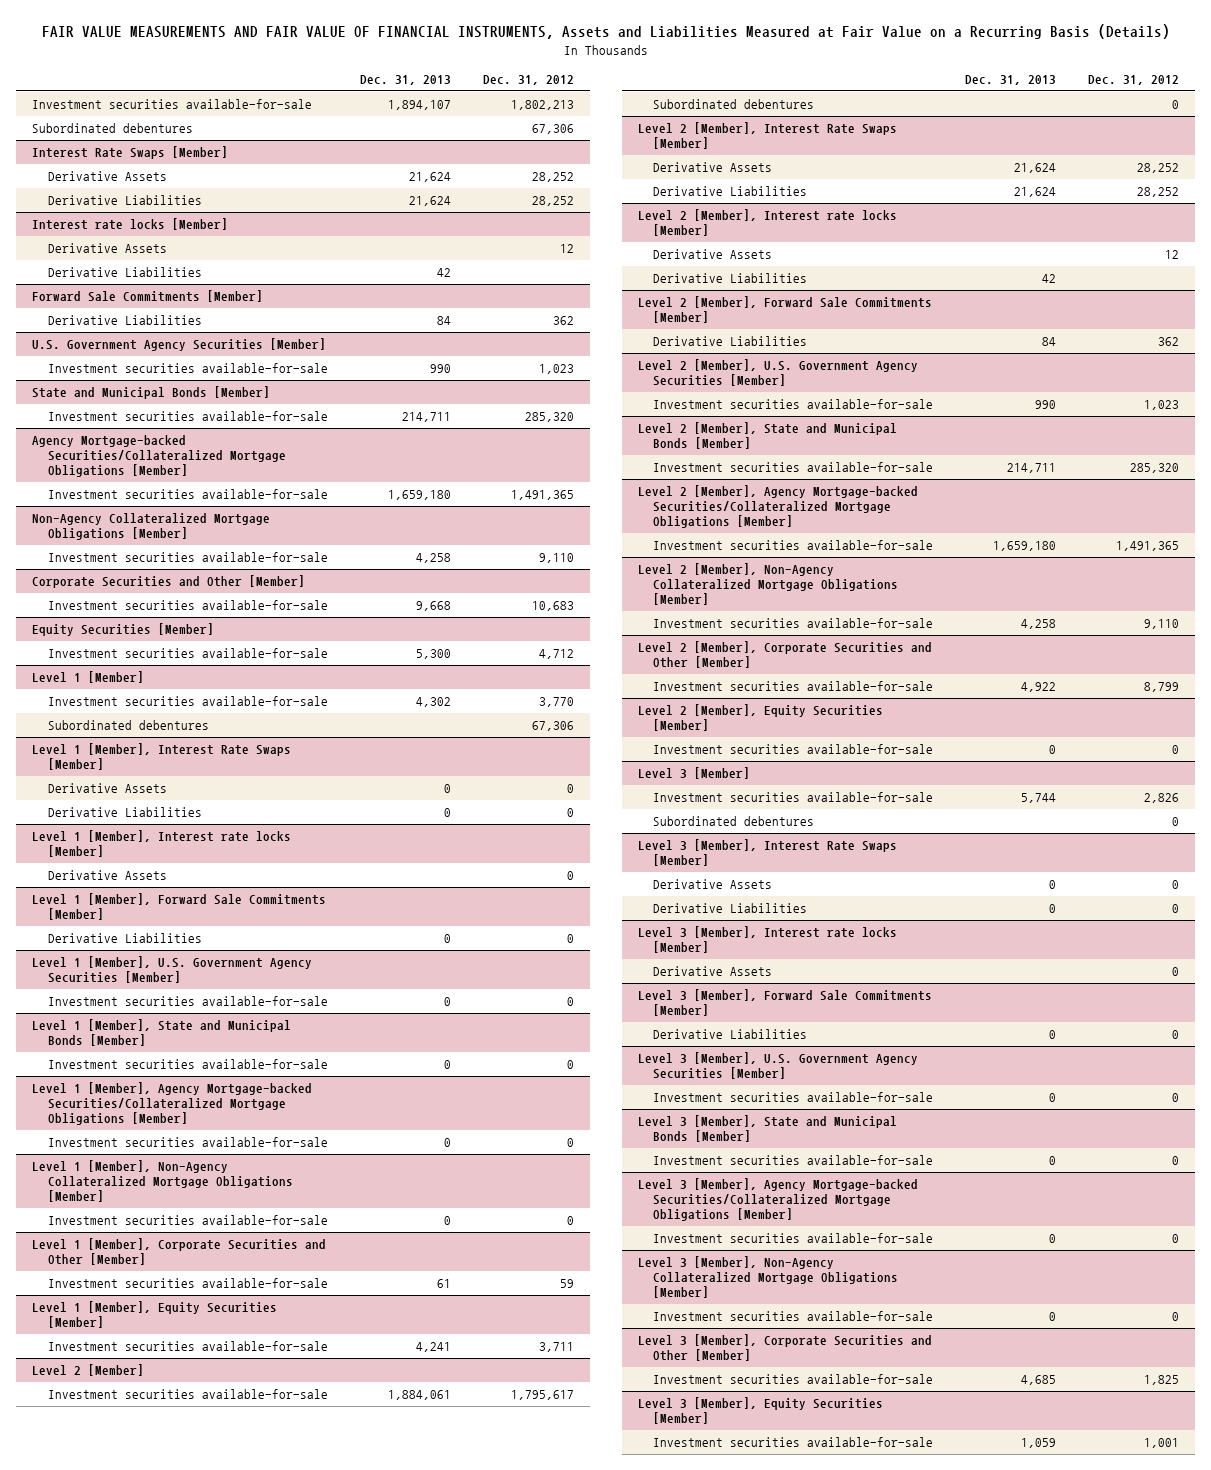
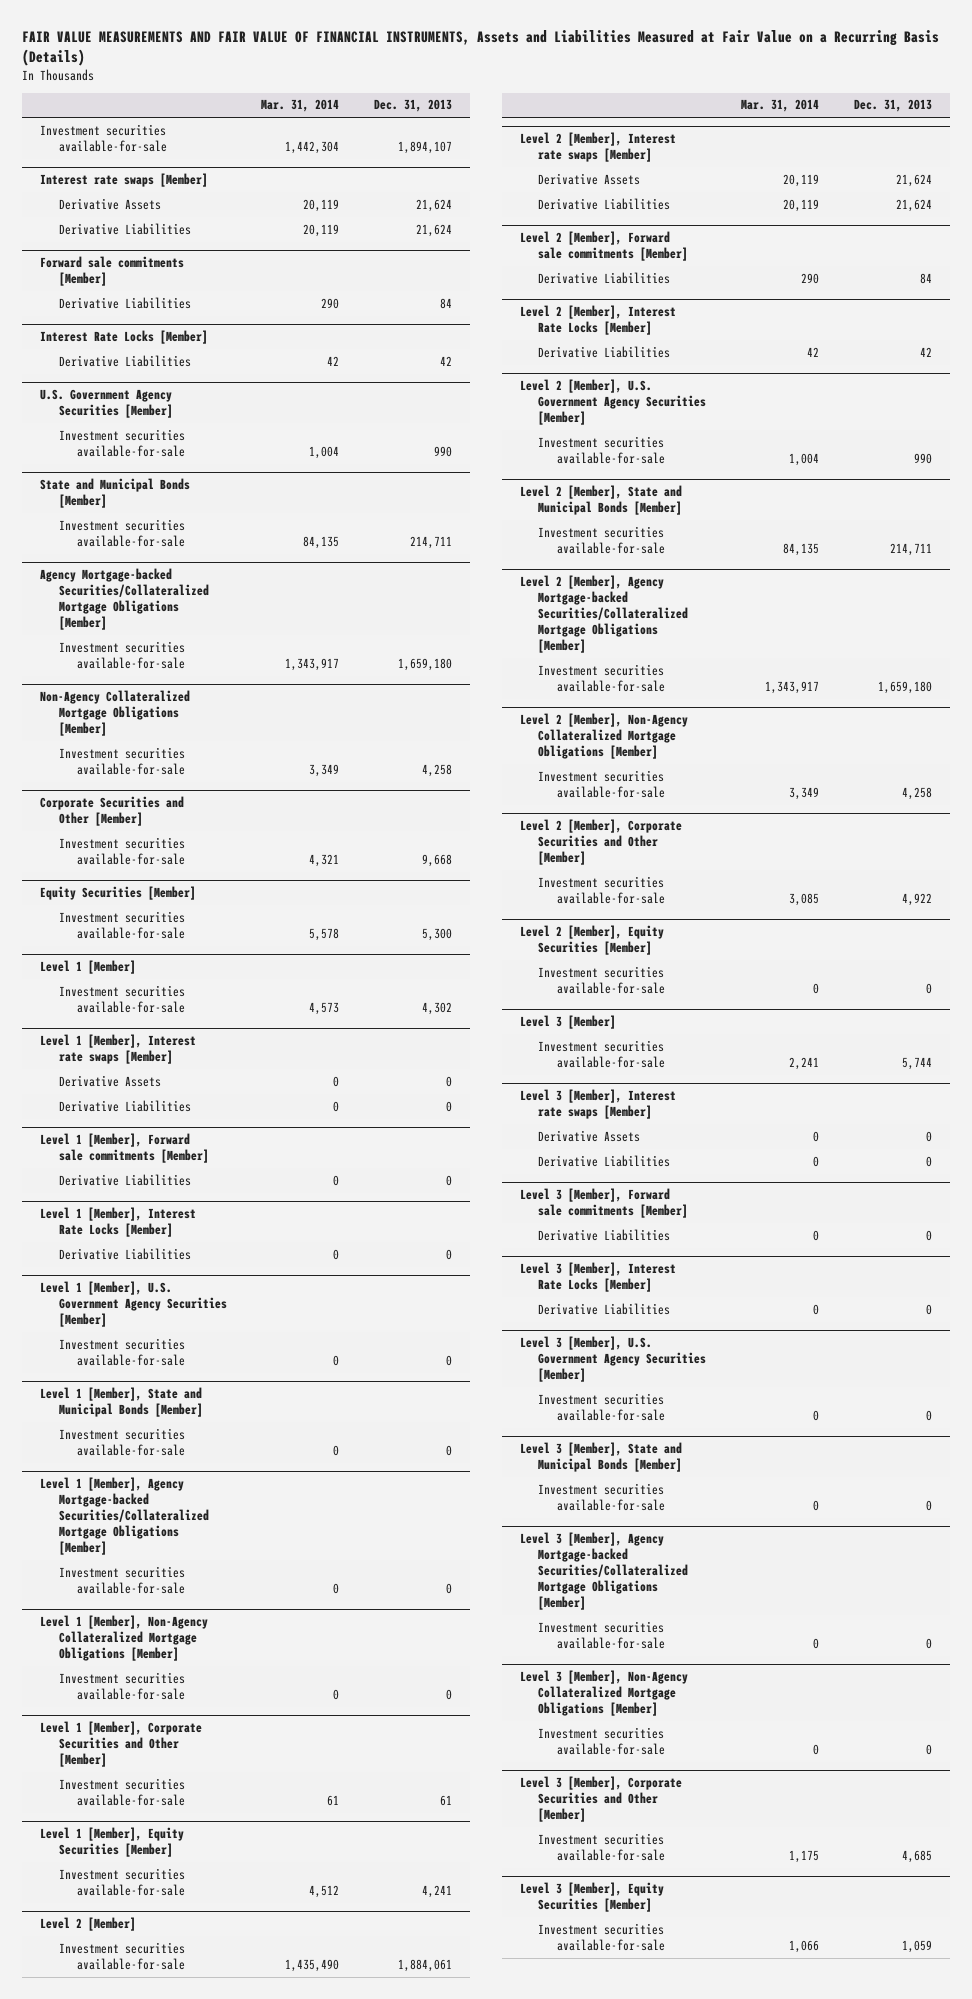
- | Dec. 31, 2013 | Dec. 31, 2012
+ | Mar. 31, 2014 | Dec. 31, 2013
- Subordinated debentures | | 67,306
- Interest Rate Swaps [Member]
+ Interest rate swaps [Member]
- Interest rate locks [Member]
- Derivative Assets | | 12
- Derivative Liabilities | 42 |
- Forward Sale Commitments [Member]
+ Forward sale commitments [Member]
+ Interest Rate Locks [Member]
+ Derivative Liabilities | 42 | 42
@ Level 1 [Member]
- Subordinated debentures | | 67,306
- Level 1 [Member], Interest Rate Swaps [Member]
+ Level 1 [Member], Interest rate swaps [Member]
- Level 1 [Member], Interest rate locks [Member]
- Derivative Assets | | 0
- Level 1 [Member], Forward Sale Commitments [Member]
+ Level 1 [Member], Forward sale commitments [Member]
+ Level 1 [Member], Interest Rate Locks [Member]
+ Derivative Liabilities | 0 | 0
@ Level 2 [Member]
- Subordinated debentures | | 0
- Level 2 [Member], Interest Rate Swaps [Member]
+ Level 2 [Member], Interest rate swaps [Member]
- Level 2 [Member], Interest rate locks [Member]
- Derivative Assets | | 12
- Derivative Liabilities | 42 |
- Level 2 [Member], Forward Sale Commitments [Member]
+ Level 2 [Member], Forward sale commitments [Member]
+ Level 2 [Member], Interest Rate Locks [Member]
+ Derivative Liabilities | 42 | 42
@ Level 3 [Member]
- Subordinated debentures | | 0
- Level 3 [Member], Interest Rate Swaps [Member]
+ Level 3 [Member], Interest rate swaps [Member]
- Level 3 [Member], Interest rate locks [Member]
- Derivative Assets | | 0
- Level 3 [Member], Forward Sale Commitments [Member]
+ Level 3 [Member], Forward sale commitments [Member]
+ Level 3 [Member], Interest Rate Locks [Member]
+ Derivative Liabilities | 0 | 0

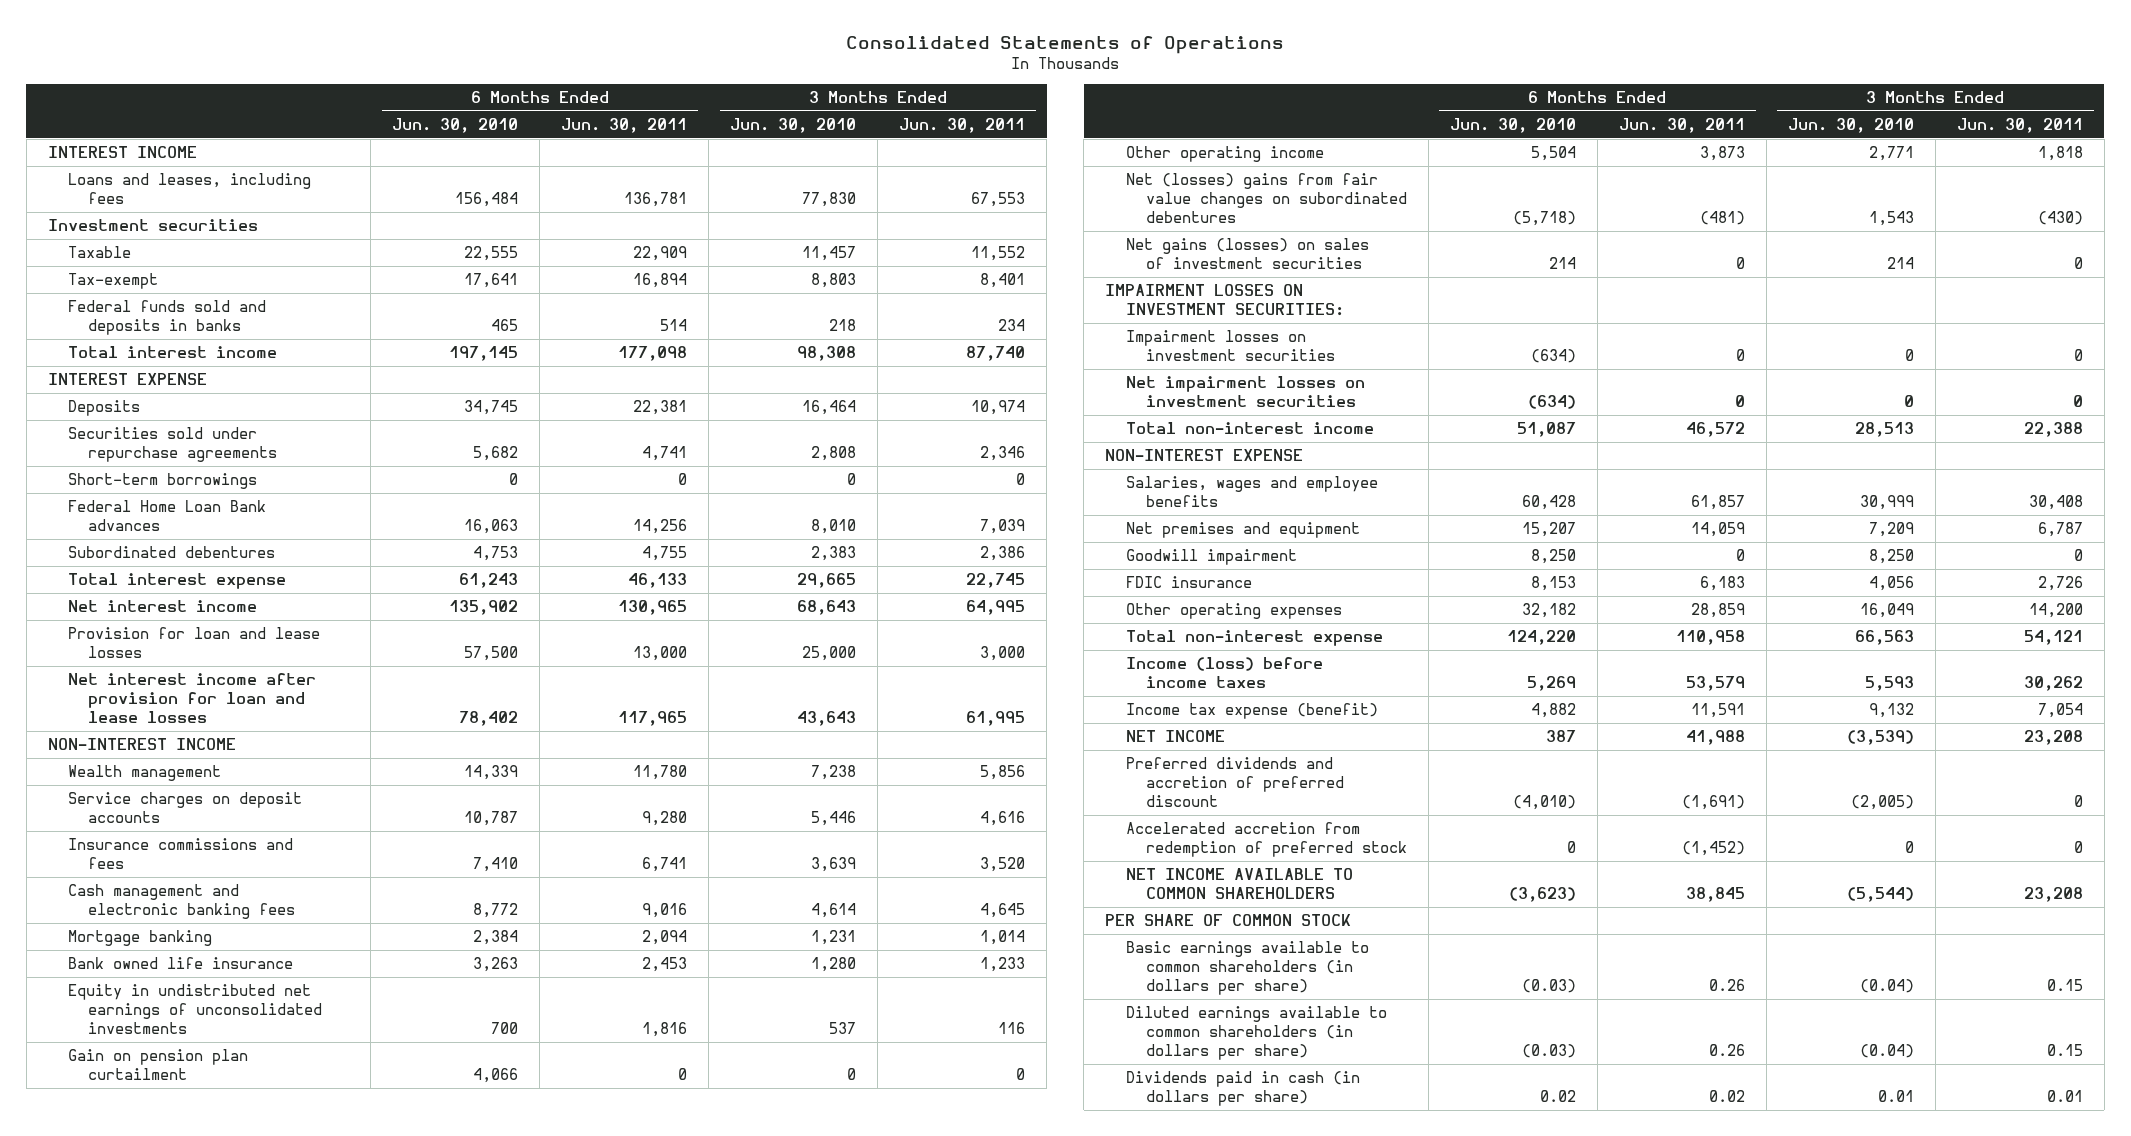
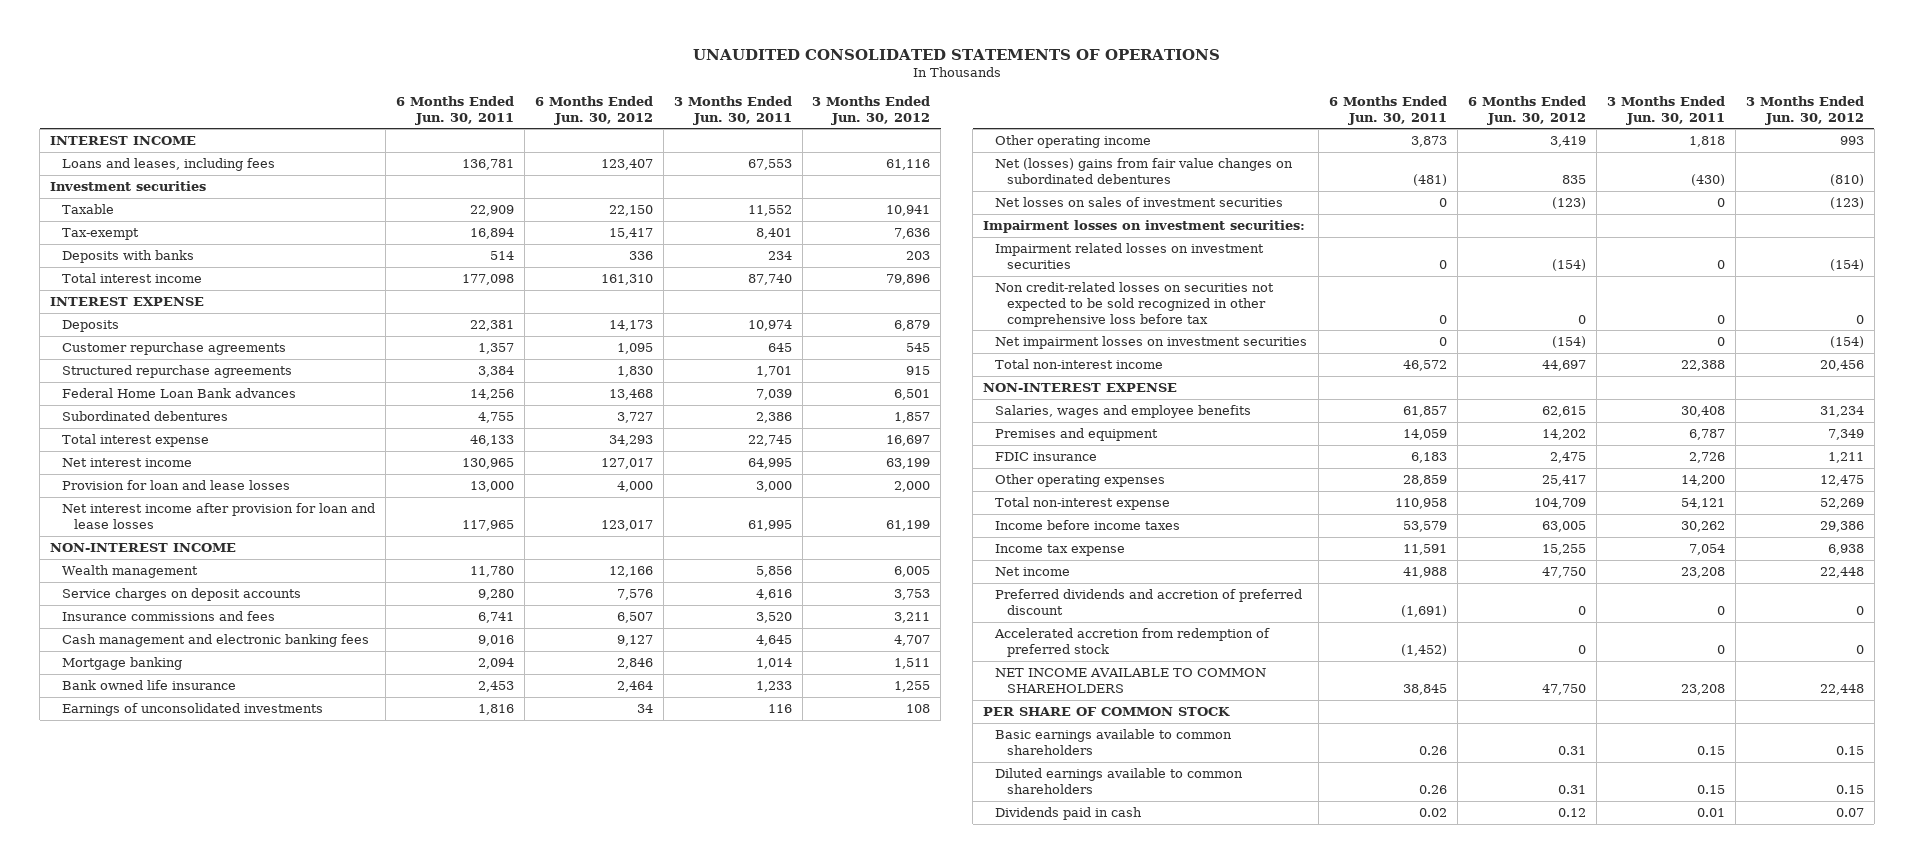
- Consolidated Statements of Operations
+ UNAUDITED CONSOLIDATED STATEMENTS OF OPERATIONS
- | 6 Months Ended Jun. 30, 2010 | 6 Months Ended Jun. 30, 2011 | 3 Months Ended Jun. 30, 2010 | 3 Months Ended Jun. 30, 2011
+ | 6 Months Ended Jun. 30, 2011 | 6 Months Ended Jun. 30, 2012 | 3 Months Ended Jun. 30, 2011 | 3 Months Ended Jun. 30, 2012
- Federal funds sold and deposits in banks | 465 | 514 | 218 | 234
+ Deposits with banks | 514 | 336 | 234 | 203
- Securities sold under repurchase agreements | 5,682 | 4,741 | 2,808 | 2,346
- Short-term borrowings | 0 | 0 | 0 | 0
+ Customer repurchase agreements | 1,357 | 1,095 | 645 | 545
+ Structured repurchase agreements | 3,384 | 1,830 | 1,701 | 915
- Equity in undistributed net earnings of unconsolidated investments | 700 | 1,816 | 537 | 116
- Gain on pension plan curtailment | 4,066 | 0 | 0 | 0
+ Earnings of unconsolidated investments | 1,816 | 34 | 116 | 108
- Net gains (losses) on sales of investment securities | 214 | 0 | 214 | 0
- IMPAIRMENT LOSSES ON INVESTMENT SECURITIES:
- Impairment losses on investment securities | (634) | 0 | 0 | 0
+ Net losses on sales of investment securities | 0 | (123) | 0 | (123)
+ Impairment losses on investment securities:
+ Impairment related losses on investment securities | 0 | (154) | 0 | (154)
+ Non credit-related losses on securities not expected to be sold recognized in other comprehensive loss before tax | 0 | 0 | 0 | 0
- Net premises and equipment | 15,207 | 14,059 | 7,209 | 6,787
- Goodwill impairment | 8,250 | 0 | 8,250 | 0
+ Premises and equipment | 14,059 | 14,202 | 6,787 | 7,349
- Income (loss) before income taxes | 5,269 | 53,579 | 5,593 | 30,262
- Income tax expense (benefit) | 4,882 | 11,591 | 9,132 | 7,054
- NET INCOME | 387 | 41,988 | (3,539) | 23,208
+ Income before income taxes | 53,579 | 63,005 | 30,262 | 29,386
+ Income tax expense | 11,591 | 15,255 | 7,054 | 6,938
+ Net income | 41,988 | 47,750 | 23,208 | 22,448
- Basic earnings available to common shareholders (in dollars per share) | (0.03) | 0.26 | (0.04) | 0.15
- Diluted earnings available to common shareholders (in dollars per share) | (0.03) | 0.26 | (0.04) | 0.15
- Dividends paid in cash (in dollars per share) | 0.02 | 0.02 | 0.01 | 0.01
+ Basic earnings available to common shareholders | 0.26 | 0.31 | 0.15 | 0.15
+ Diluted earnings available to common shareholders | 0.26 | 0.31 | 0.15 | 0.15
+ Dividends paid in cash | 0.02 | 0.12 | 0.01 | 0.07

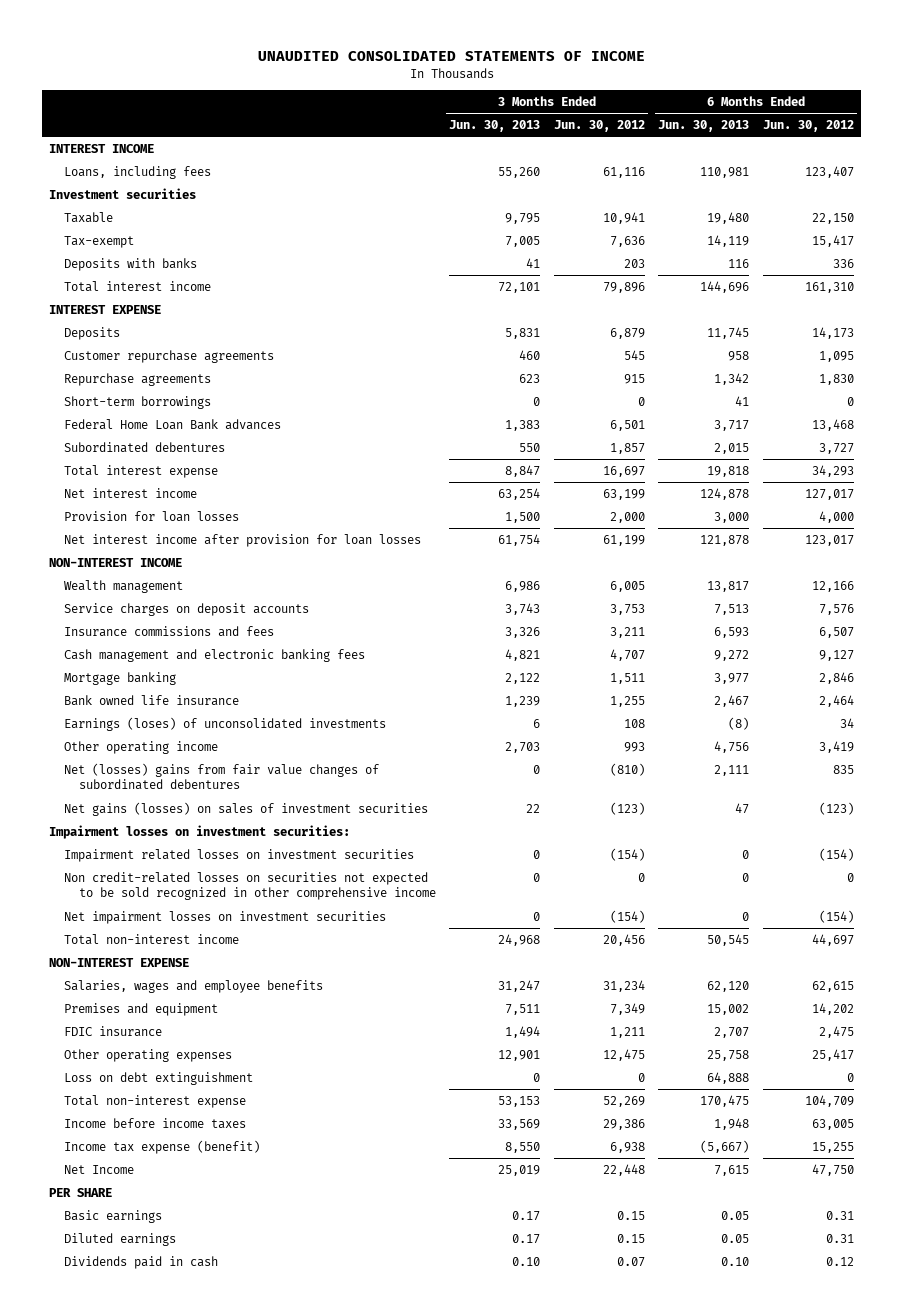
- UNAUDITED CONSOLIDATED STATEMENTS OF OPERATIONS
+ UNAUDITED CONSOLIDATED STATEMENTS OF INCOME
- | 6 Months Ended Jun. 30, 2011 | 6 Months Ended Jun. 30, 2012 | 3 Months Ended Jun. 30, 2011 | 3 Months Ended Jun. 30, 2012
+ | 3 Months Ended Jun. 30, 2013 | 3 Months Ended Jun. 30, 2012 | 6 Months Ended Jun. 30, 2013 | 6 Months Ended Jun. 30, 2012
- Loans and leases, including fees | 136,781 | 123,407 | 67,553 | 61,116
+ Loans, including fees | 55,260 | 61,116 | 110,981 | 123,407
- Structured repurchase agreements | 3,384 | 1,830 | 1,701 | 915
+ Repurchase agreements | 623 | 915 | 1,342 | 1,830
+ Short-term borrowings | 0 | 0 | 41 | 0
- Provision for loan and lease losses | 13,000 | 4,000 | 3,000 | 2,000
- Net interest income after provision for loan and lease losses | 117,965 | 123,017 | 61,995 | 61,199
+ Provision for loan losses | 1,500 | 2,000 | 3,000 | 4,000
+ Net interest income after provision for loan losses | 61,754 | 61,199 | 121,878 | 123,017
- Earnings of unconsolidated investments | 1,816 | 34 | 116 | 108
+ Earnings (loses) of unconsolidated investments | 6 | 108 | (8) | 34
- Net (losses) gains from fair value changes on subordinated debentures | (481) | 835 | (430) | (810)
- Net losses on sales of investment securities | 0 | (123) | 0 | (123)
+ Net (losses) gains from fair value changes of subordinated debentures | 0 | (810) | 2,111 | 835
+ Net gains (losses) on sales of investment securities | 22 | (123) | 47 | (123)
- Non credit-related losses on securities not expected to be sold recognized in other comprehensive loss before tax | 0 | 0 | 0 | 0
+ Non credit-related losses on securities not expected to be sold recognized in other comprehensive income | 0 | 0 | 0 | 0
+ Loss on debt extinguishment | 0 | 0 | 64,888 | 0
- Income tax expense | 11,591 | 15,255 | 7,054 | 6,938
- Net income | 41,988 | 47,750 | 23,208 | 22,448
- Preferred dividends and accretion of preferred discount | (1,691) | 0 | 0 | 0
- Accelerated accretion from redemption of preferred stock | (1,452) | 0 | 0 | 0
- NET INCOME AVAILABLE TO COMMON SHAREHOLDERS | 38,845 | 47,750 | 23,208 | 22,448
- PER SHARE OF COMMON STOCK
- Basic earnings available to common shareholders | 0.26 | 0.31 | 0.15 | 0.15
- Diluted earnings available to common shareholders | 0.26 | 0.31 | 0.15 | 0.15
+ Income tax expense (benefit) | 8,550 | 6,938 | (5,667) | 15,255
+ Net Income | 25,019 | 22,448 | 7,615 | 47,750
+ PER SHARE
+ Basic earnings | 0.17 | 0.15 | 0.05 | 0.31
+ Diluted earnings | 0.17 | 0.15 | 0.05 | 0.31

